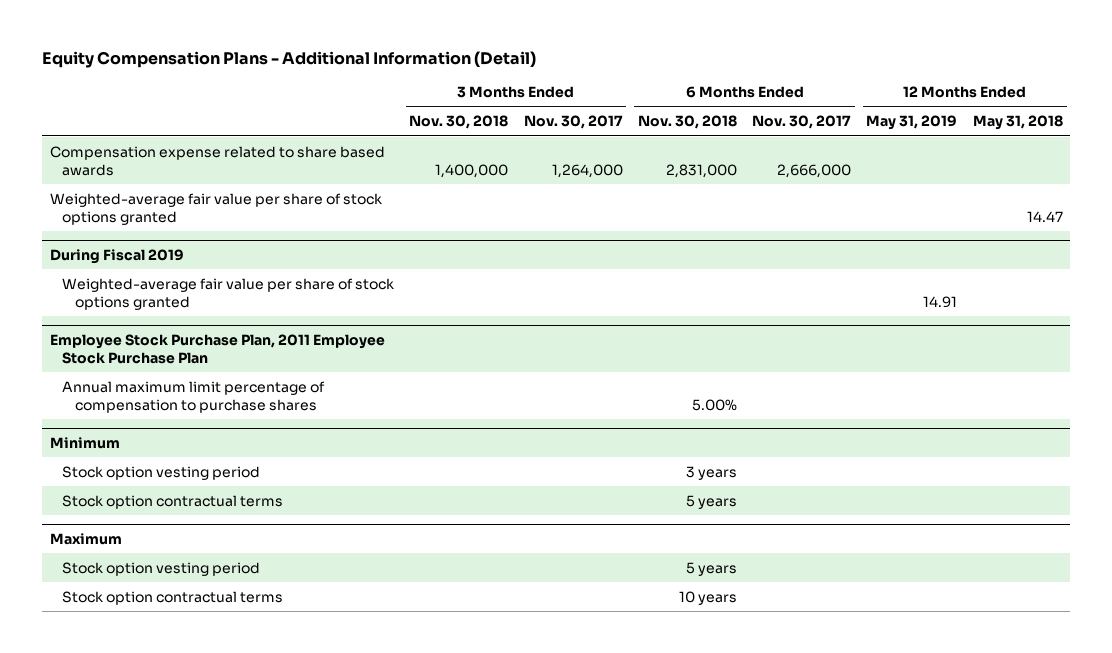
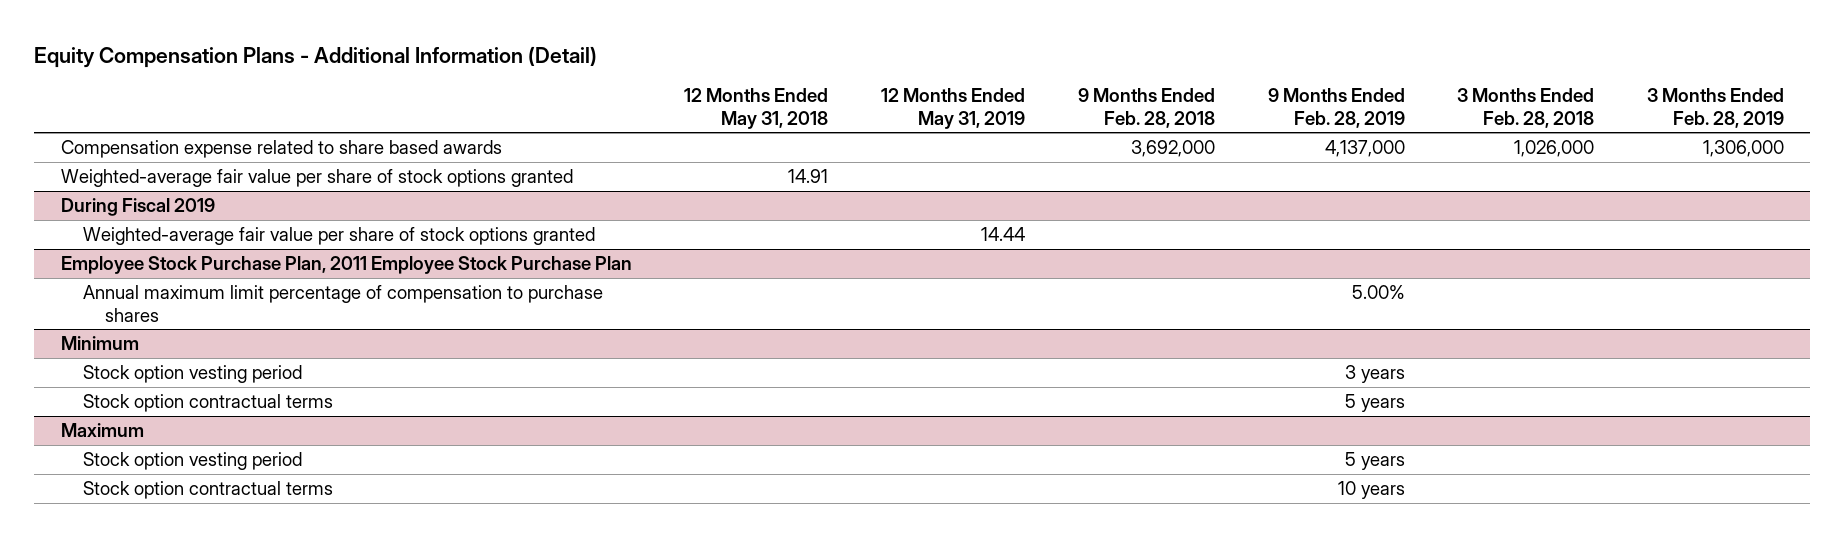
- | 3 Months Ended Nov. 30, 2018 | 3 Months Ended Nov. 30, 2017 | 6 Months Ended Nov. 30, 2018 | 6 Months Ended Nov. 30, 2017 | 12 Months Ended May 31, 2019 | 12 Months Ended May 31, 2018
+ | 12 Months Ended May 31, 2018 | 12 Months Ended May 31, 2019 | 9 Months Ended Feb. 28, 2018 | 9 Months Ended Feb. 28, 2019 | 3 Months Ended Feb. 28, 2018 | 3 Months Ended Feb. 28, 2019
- Weighted-average fair value per share of stock options granted | | | | | | 14.47
+ Weighted-average fair value per share of stock options granted | 14.91 | | | | |
@ During Fiscal 2019
- Weighted-average fair value per share of stock options granted | | | | | 14.91 |
+ Weighted-average fair value per share of stock options granted | | 14.44 | | | |

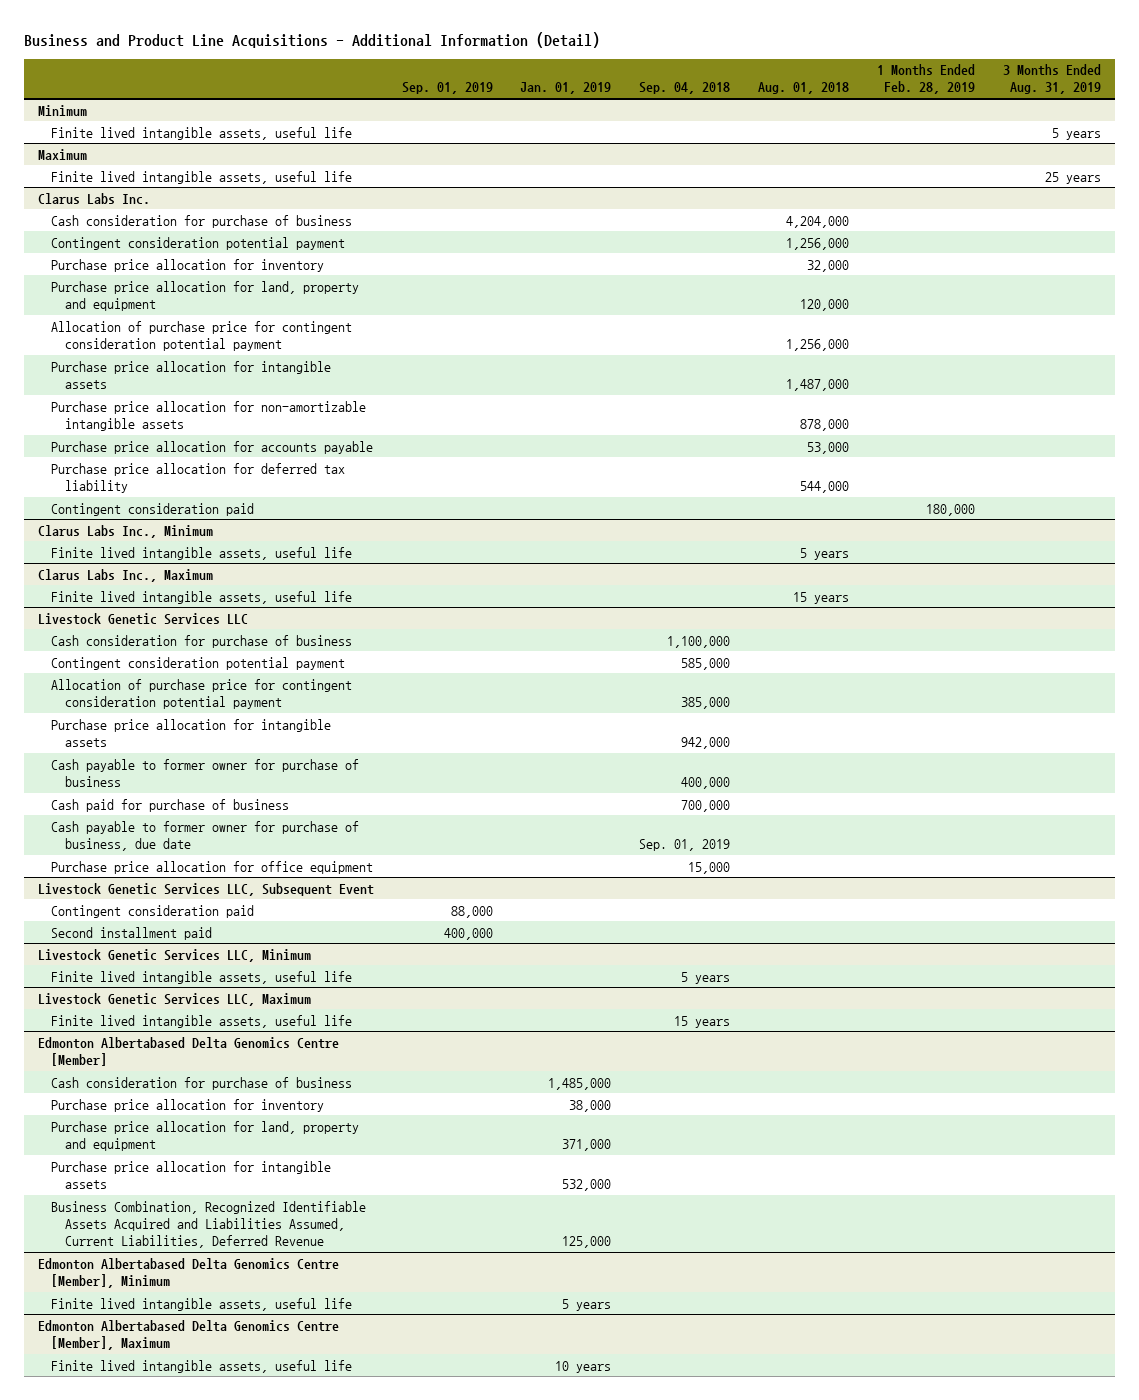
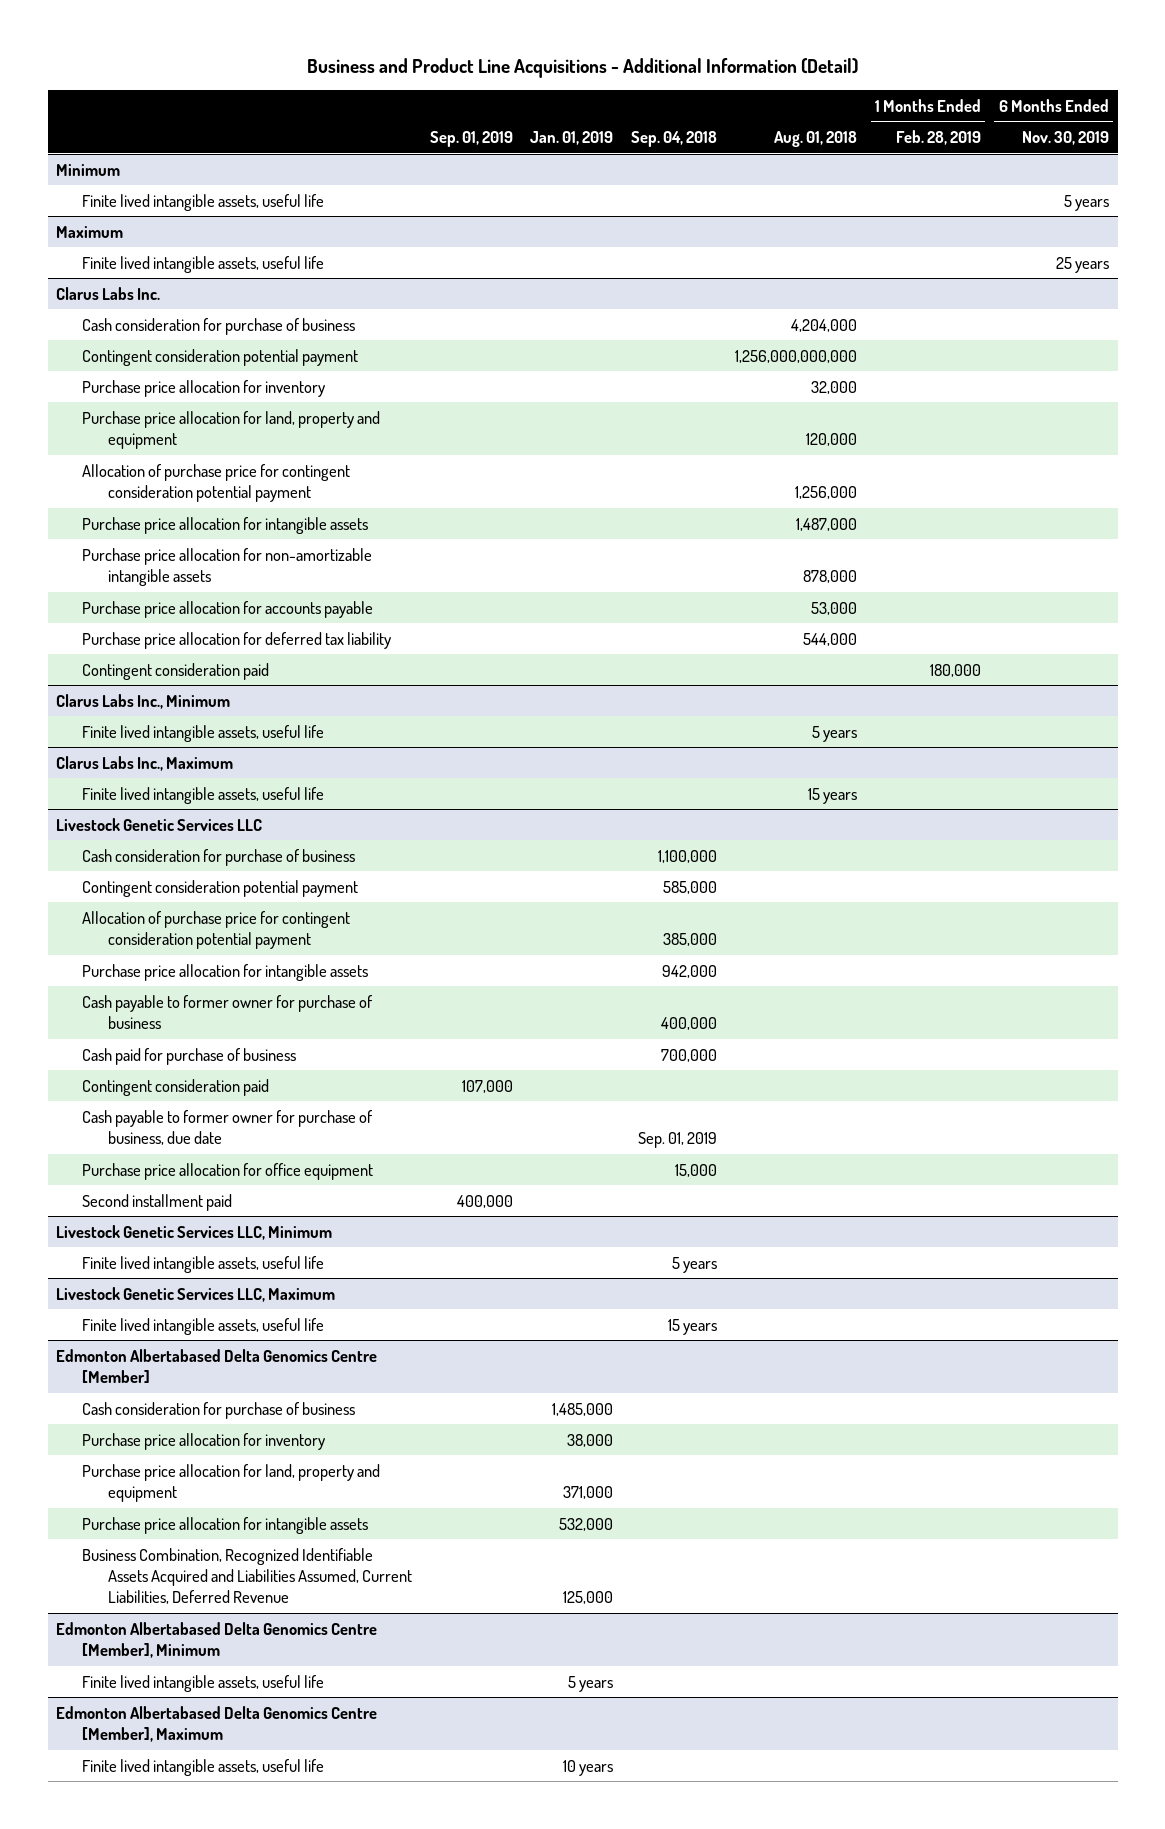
- | Sep. 01, 2019 | Jan. 01, 2019 | Sep. 04, 2018 | Aug. 01, 2018 | 1 Months Ended Feb. 28, 2019 | 3 Months Ended Aug. 31, 2019
+ | Sep. 01, 2019 | Jan. 01, 2019 | Sep. 04, 2018 | Aug. 01, 2018 | 1 Months Ended Feb. 28, 2019 | 6 Months Ended Nov. 30, 2019
@ Clarus Labs Inc.
- Contingent consideration potential payment | | | | 1,256,000 | |
+ Contingent consideration potential payment | | | | 1,256,000,000,000 | |
@ Livestock Genetic Services LLC
+ Contingent consideration paid | 107,000 | | | | |
- Livestock Genetic Services LLC, Subsequent Event
- Contingent consideration paid | 88,000 | | | | |
- Second installment paid | 400,000 | | | | |
@ Livestock Genetic Services LLC
+ Second installment paid | 400,000 | | | | |

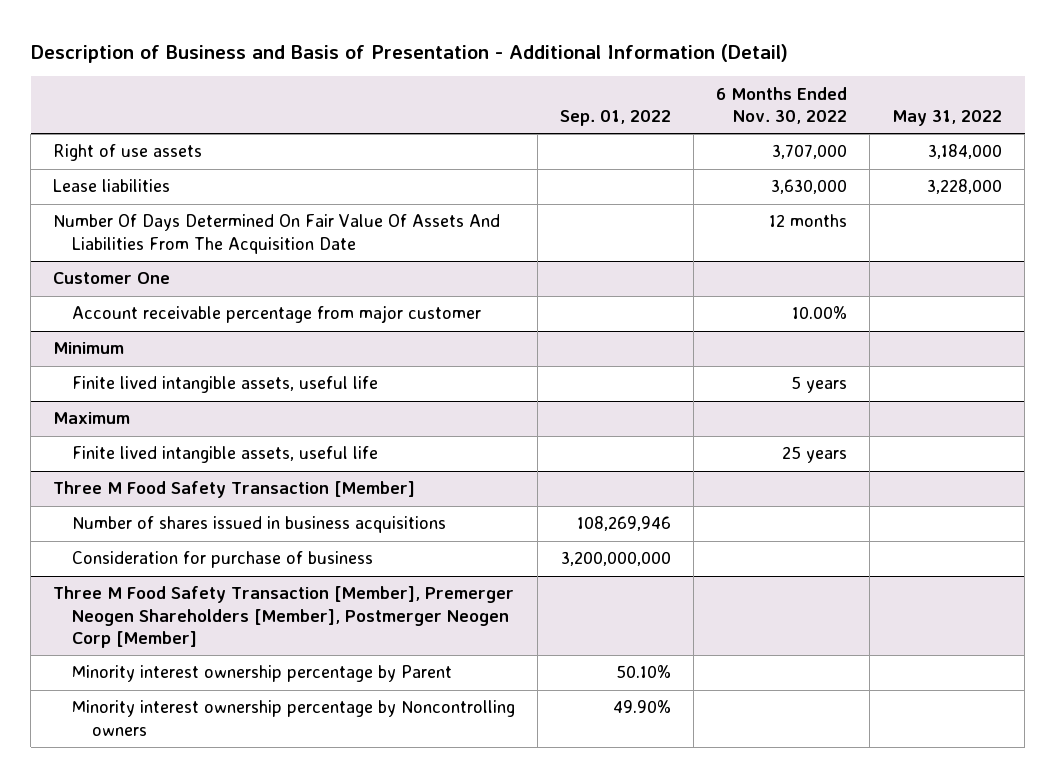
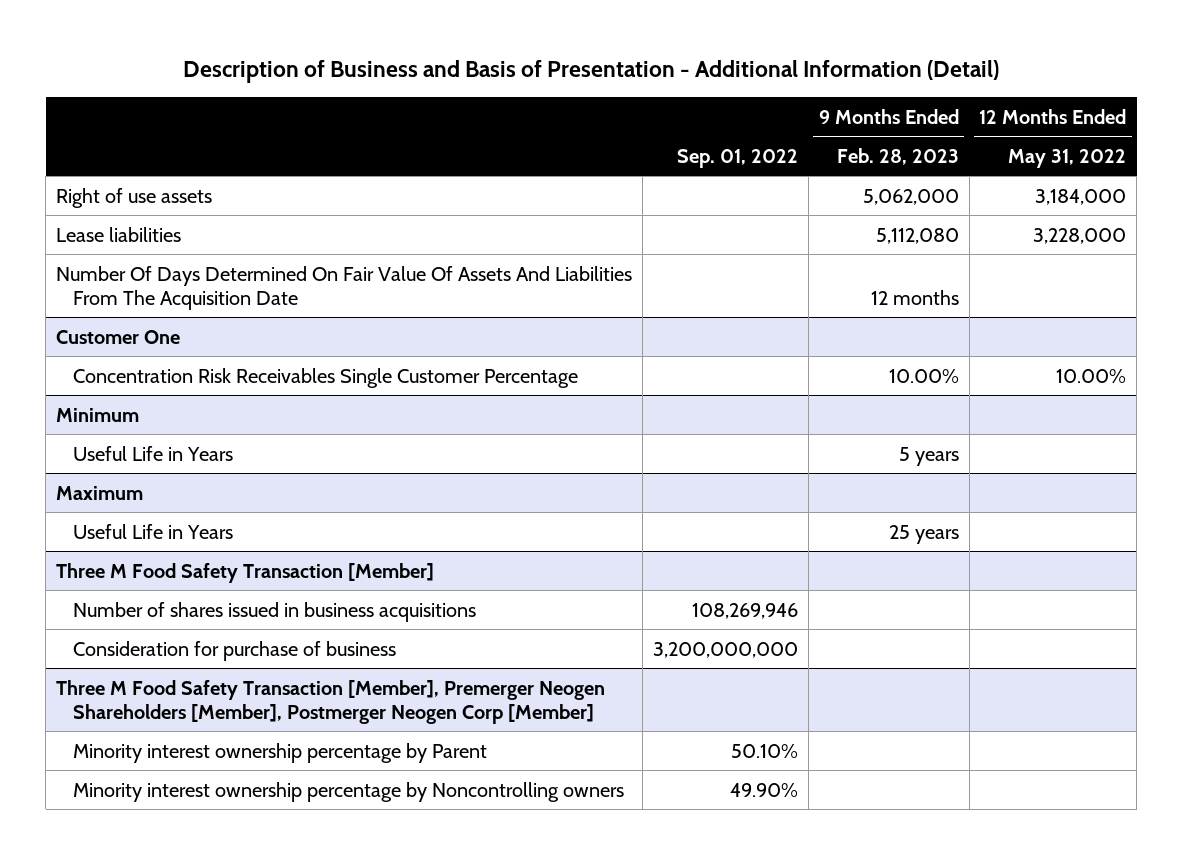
- | Sep. 01, 2022 | 6 Months Ended Nov. 30, 2022 | May 31, 2022
+ | Sep. 01, 2022 | 9 Months Ended Feb. 28, 2023 | 12 Months Ended May 31, 2022
@ Customer One
- Account receivable percentage from major customer | | 10.00% |
+ Concentration Risk Receivables Single Customer Percentage | | 10.00% | 10.00%
@ Minimum
- Finite lived intangible assets, useful life | | 5 years |
+ Useful Life in Years | | 5 years |
@ Maximum
- Finite lived intangible assets, useful life | | 25 years |
+ Useful Life in Years | | 25 years |

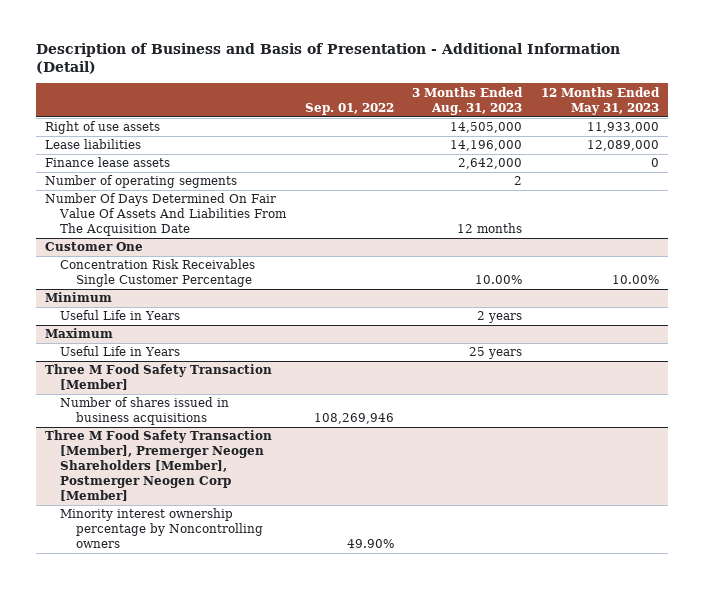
- | Sep. 01, 2022 | 9 Months Ended Feb. 28, 2023 | 12 Months Ended May 31, 2022
+ | Sep. 01, 2022 | 3 Months Ended Aug. 31, 2023 | 12 Months Ended May 31, 2023
+ Finance lease assets | | 2,642,000 | 0
+ Number of operating segments | | 2 |
@ Three M Food Safety Transaction [Member]
- Consideration for purchase of business | 3,200,000,000 | |
@ Three M Food Safety Transaction [Member], Premerger Neogen Shareholders [Member], Postmerger Neogen Corp [Member]
- Minority interest ownership percentage by Parent | 50.10% | |

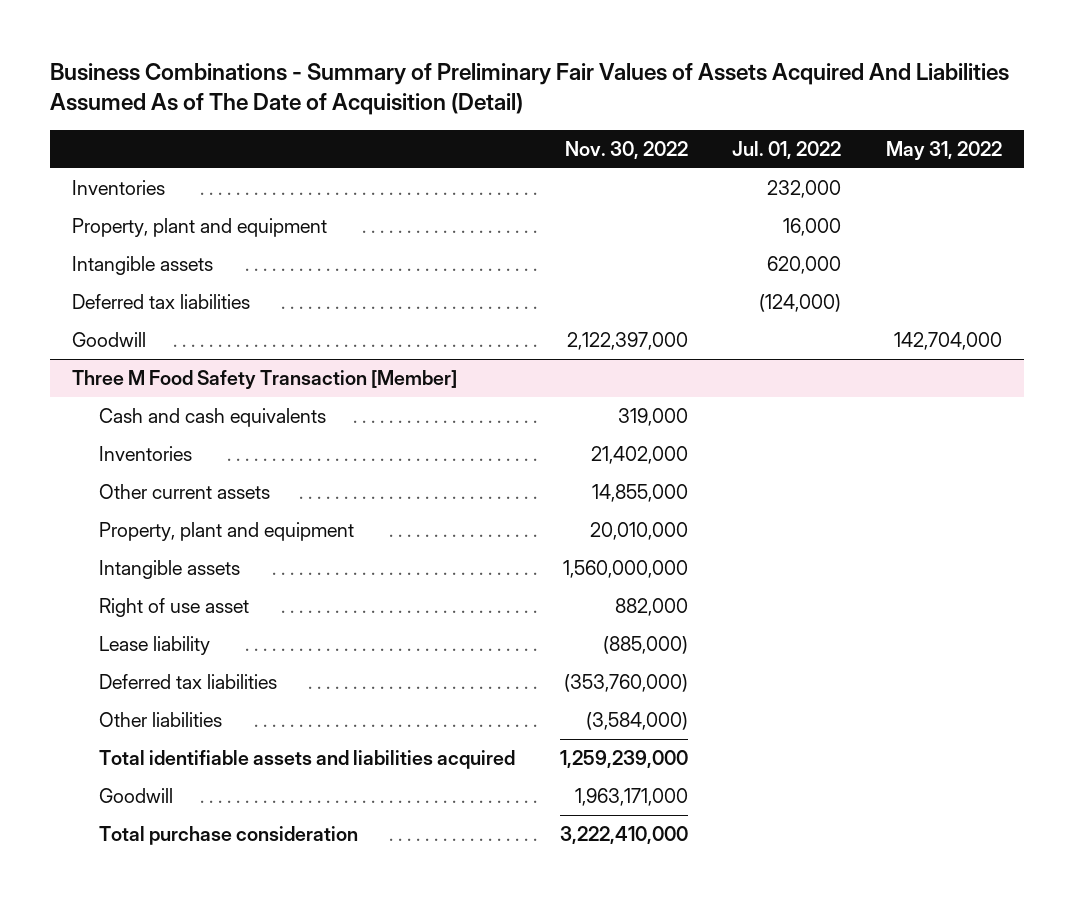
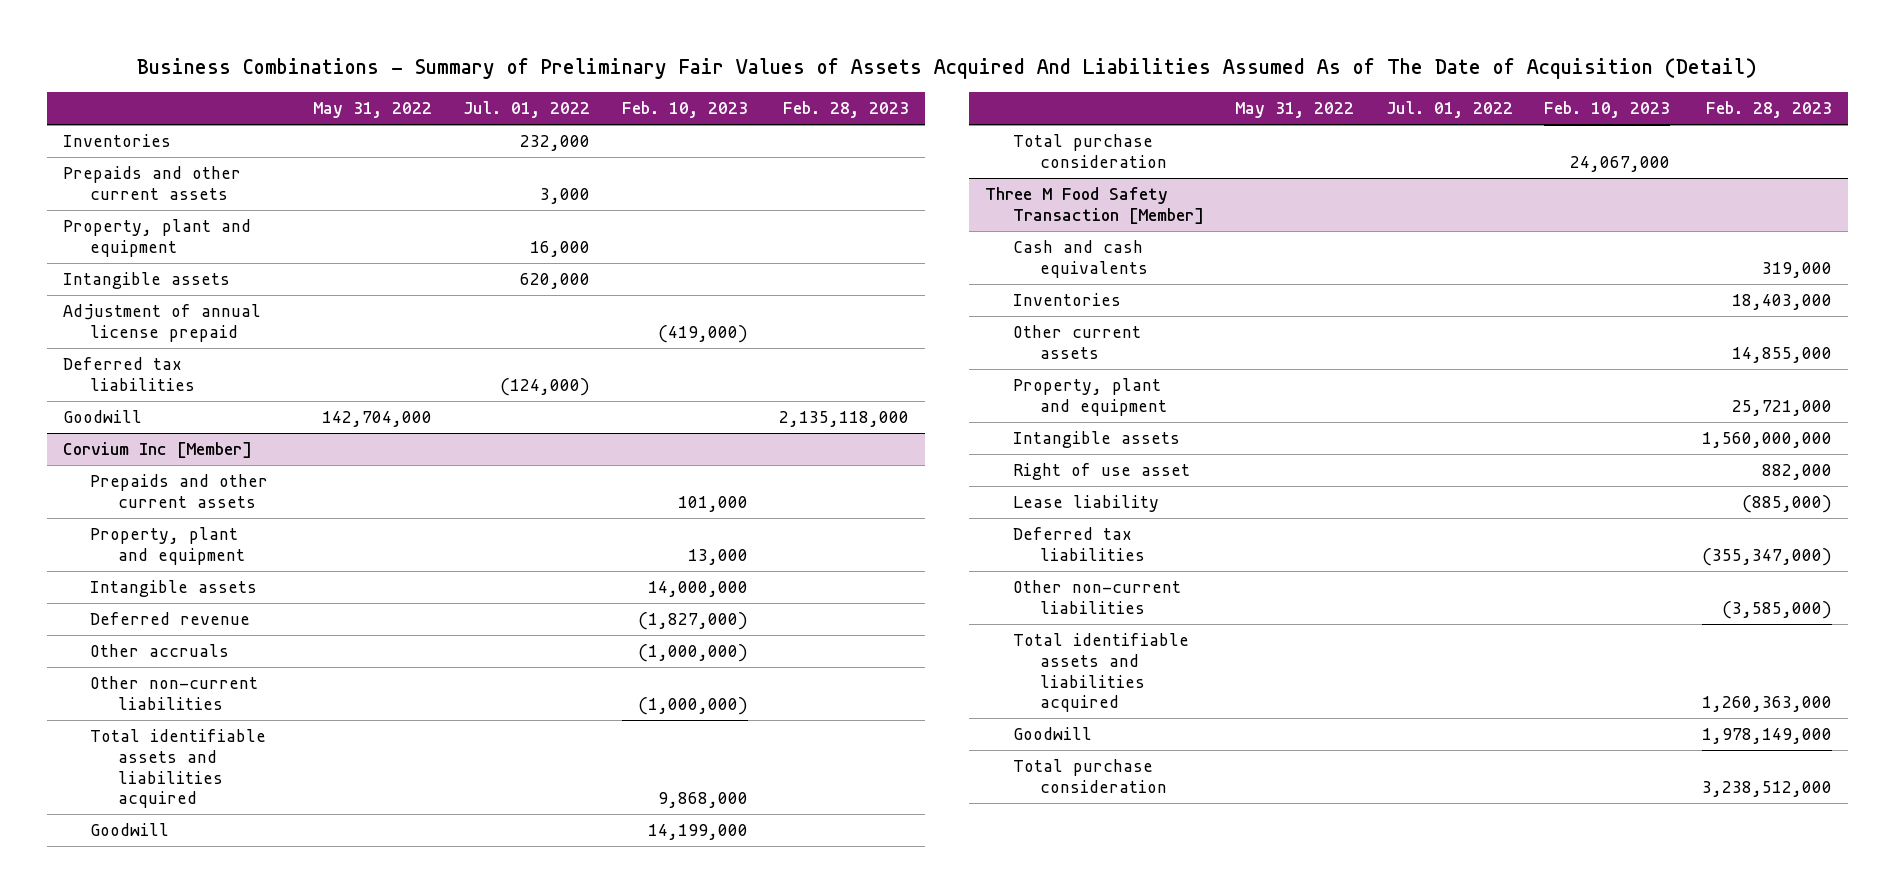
- | Nov. 30, 2022 | Jul. 01, 2022 | May 31, 2022
+ | May 31, 2022 | Jul. 01, 2022 | Feb. 10, 2023 | Feb. 28, 2023
+ Prepaids and other current assets | | 3,000 | |
+ Adjustment of annual license prepaid | | | (419,000) |
+ Corvium Inc [Member]
+ Prepaids and other current assets | | | 101,000 |
+ Property, plant and equipment | | | 13,000 |
+ Intangible assets | | | 14,000,000 |
+ Deferred revenue | | | (1,827,000) |
+ Other accruals | | | (1,000,000) |
+ Other non-current liabilities | | | (1,000,000) |
+ Total identifiable assets and liabilities acquired | | | 9,868,000 |
+ Goodwill | | | 14,199,000 |
+ Total purchase consideration | | | 24,067,000 |
@ Three M Food Safety Transaction [Member]
- Other liabilities | (3,584,000) | |
+ Other non-current liabilities | | | | (3,585,000)

